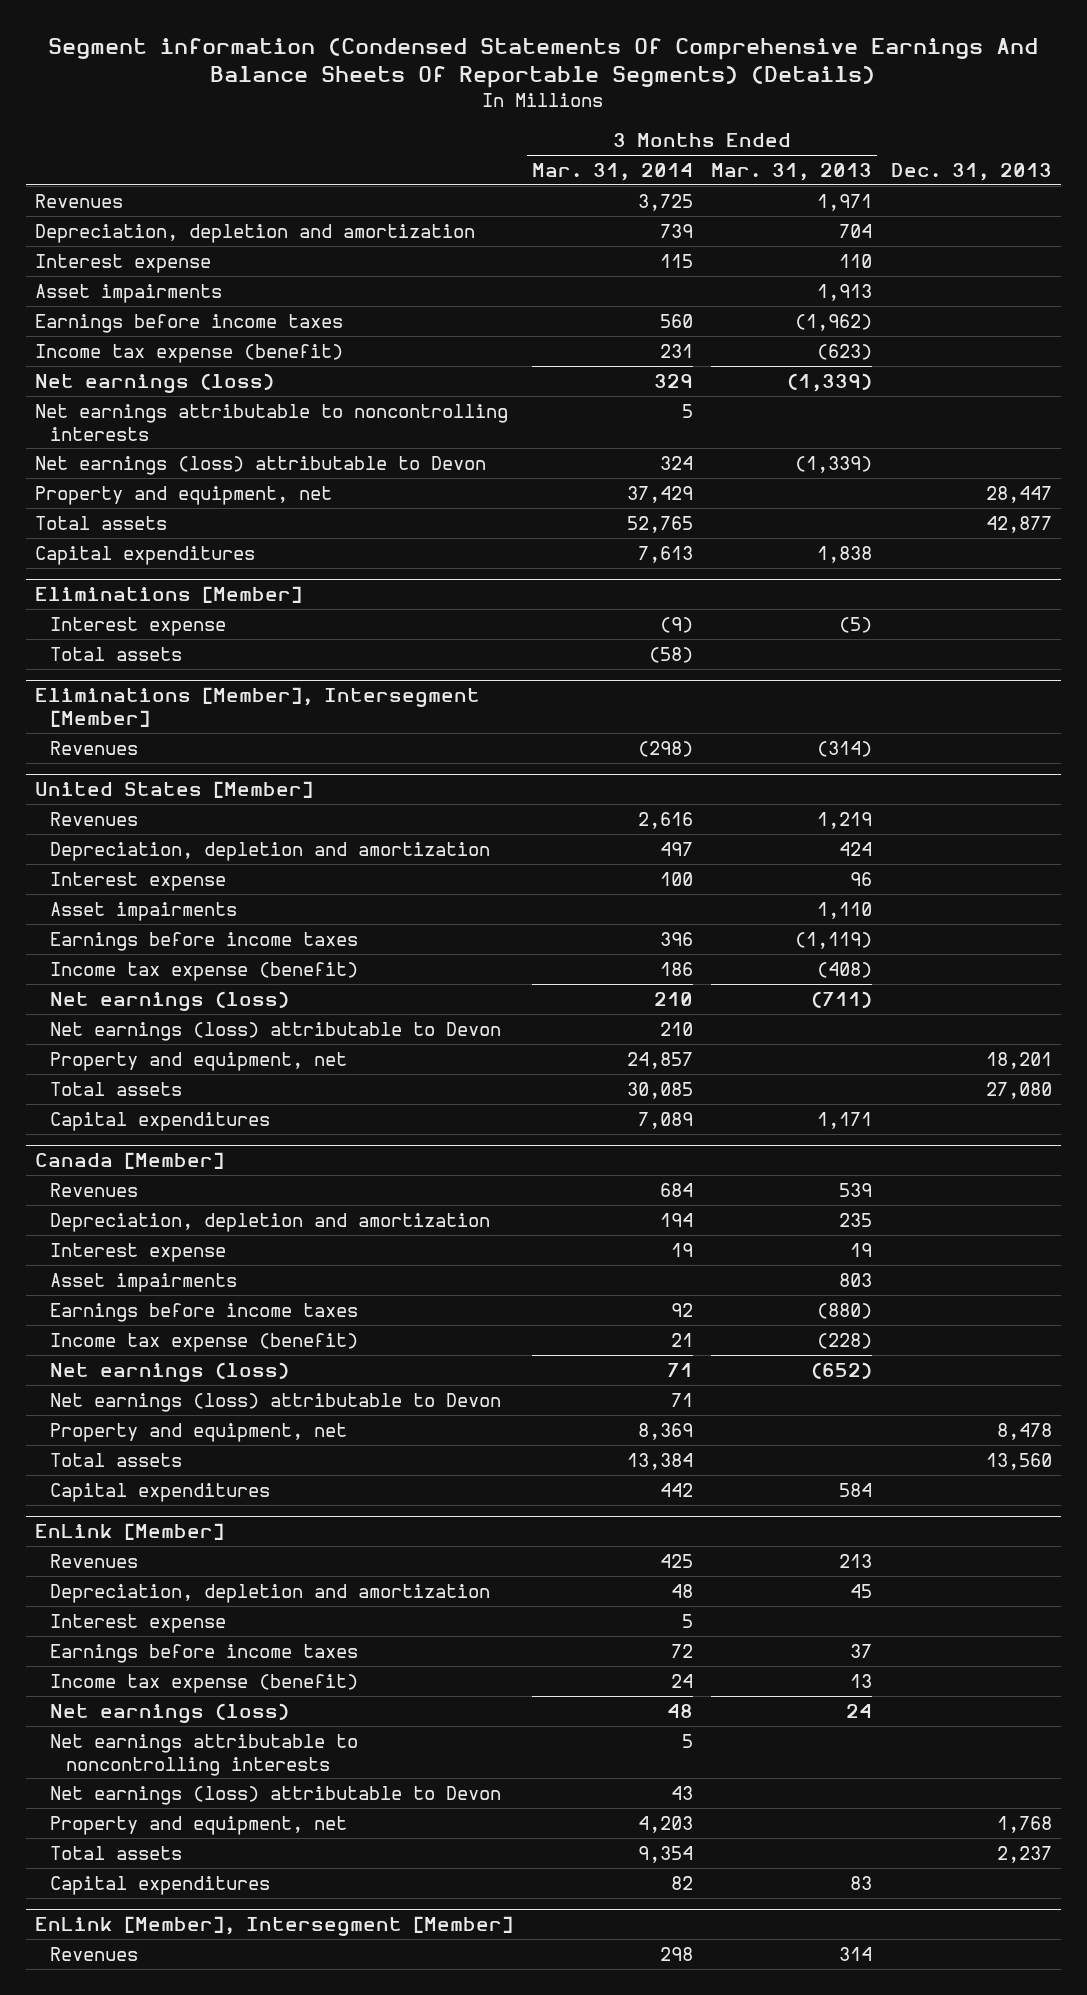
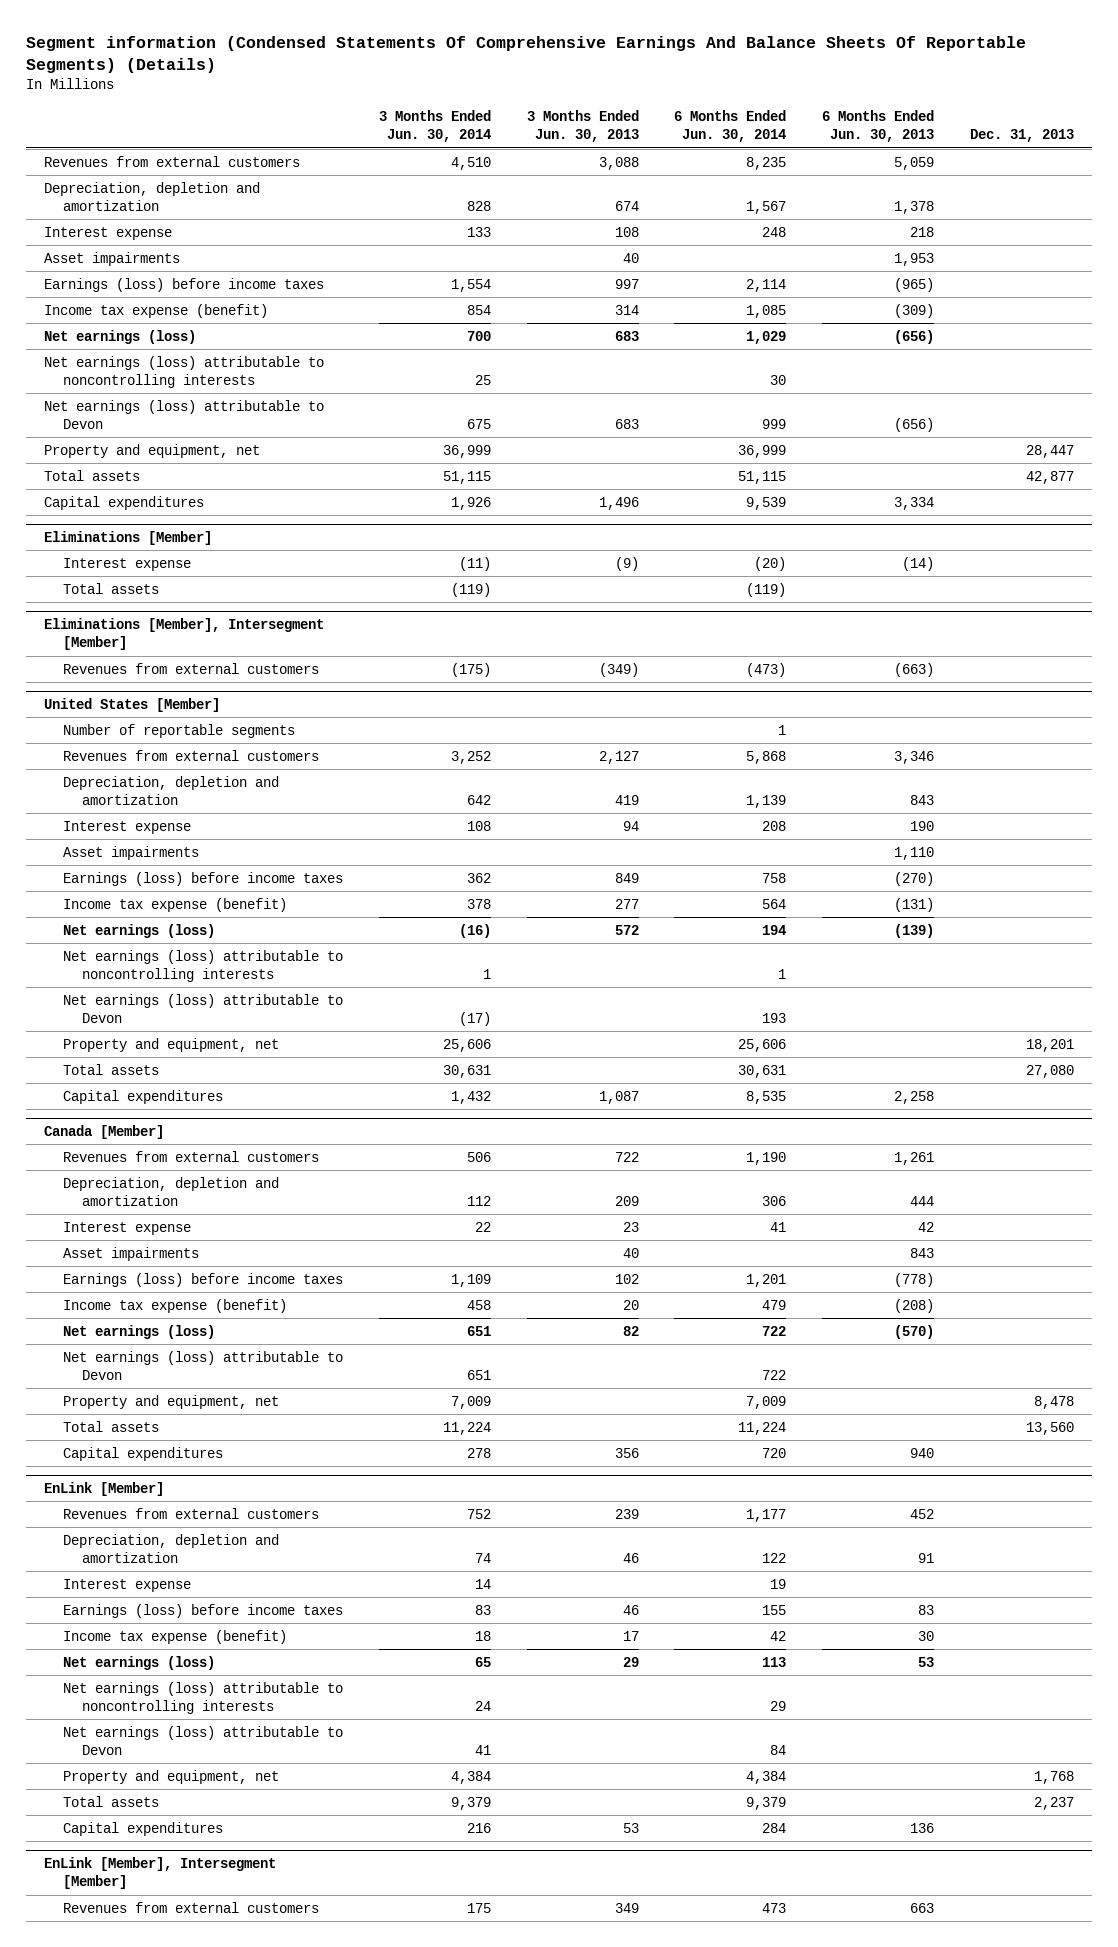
- | 3 Months Ended Mar. 31, 2014 | 3 Months Ended Mar. 31, 2013 | Dec. 31, 2013
+ | 3 Months Ended Jun. 30, 2014 | 3 Months Ended Jun. 30, 2013 | 6 Months Ended Jun. 30, 2014 | 6 Months Ended Jun. 30, 2013 | Dec. 31, 2013
- Revenues | 3,725 | 1,971 |
+ Revenues from external customers | 4,510 | 3,088 | 8,235 | 5,059 |
- Earnings before income taxes | 560 | (1,962) |
+ Earnings (loss) before income taxes | 1,554 | 997 | 2,114 | (965) |
- Net earnings attributable to noncontrolling interests | 5 | |
+ Net earnings (loss) attributable to noncontrolling interests | 25 | | 30 | |
@ Eliminations [Member], Intersegment [Member]
- Revenues | (298) | (314) |
+ Revenues from external customers | (175) | (349) | (473) | (663) |
@ United States [Member]
- Revenues | 2,616 | 1,219 |
+ Number of reportable segments | | | 1 | |
+ Revenues from external customers | 3,252 | 2,127 | 5,868 | 3,346 |
- Earnings before income taxes | 396 | (1,119) |
+ Earnings (loss) before income taxes | 362 | 849 | 758 | (270) |
+ Net earnings (loss) attributable to noncontrolling interests | 1 | | 1 | |
@ Canada [Member]
- Revenues | 684 | 539 |
+ Revenues from external customers | 506 | 722 | 1,190 | 1,261 |
- Earnings before income taxes | 92 | (880) |
+ Earnings (loss) before income taxes | 1,109 | 102 | 1,201 | (778) |
@ EnLink [Member]
- Revenues | 425 | 213 |
+ Revenues from external customers | 752 | 239 | 1,177 | 452 |
- Earnings before income taxes | 72 | 37 |
+ Earnings (loss) before income taxes | 83 | 46 | 155 | 83 |
- Net earnings attributable to noncontrolling interests | 5 | |
+ Net earnings (loss) attributable to noncontrolling interests | 24 | | 29 | |
@ EnLink [Member], Intersegment [Member]
- Revenues | 298 | 314 |
+ Revenues from external customers | 175 | 349 | 473 | 663 |

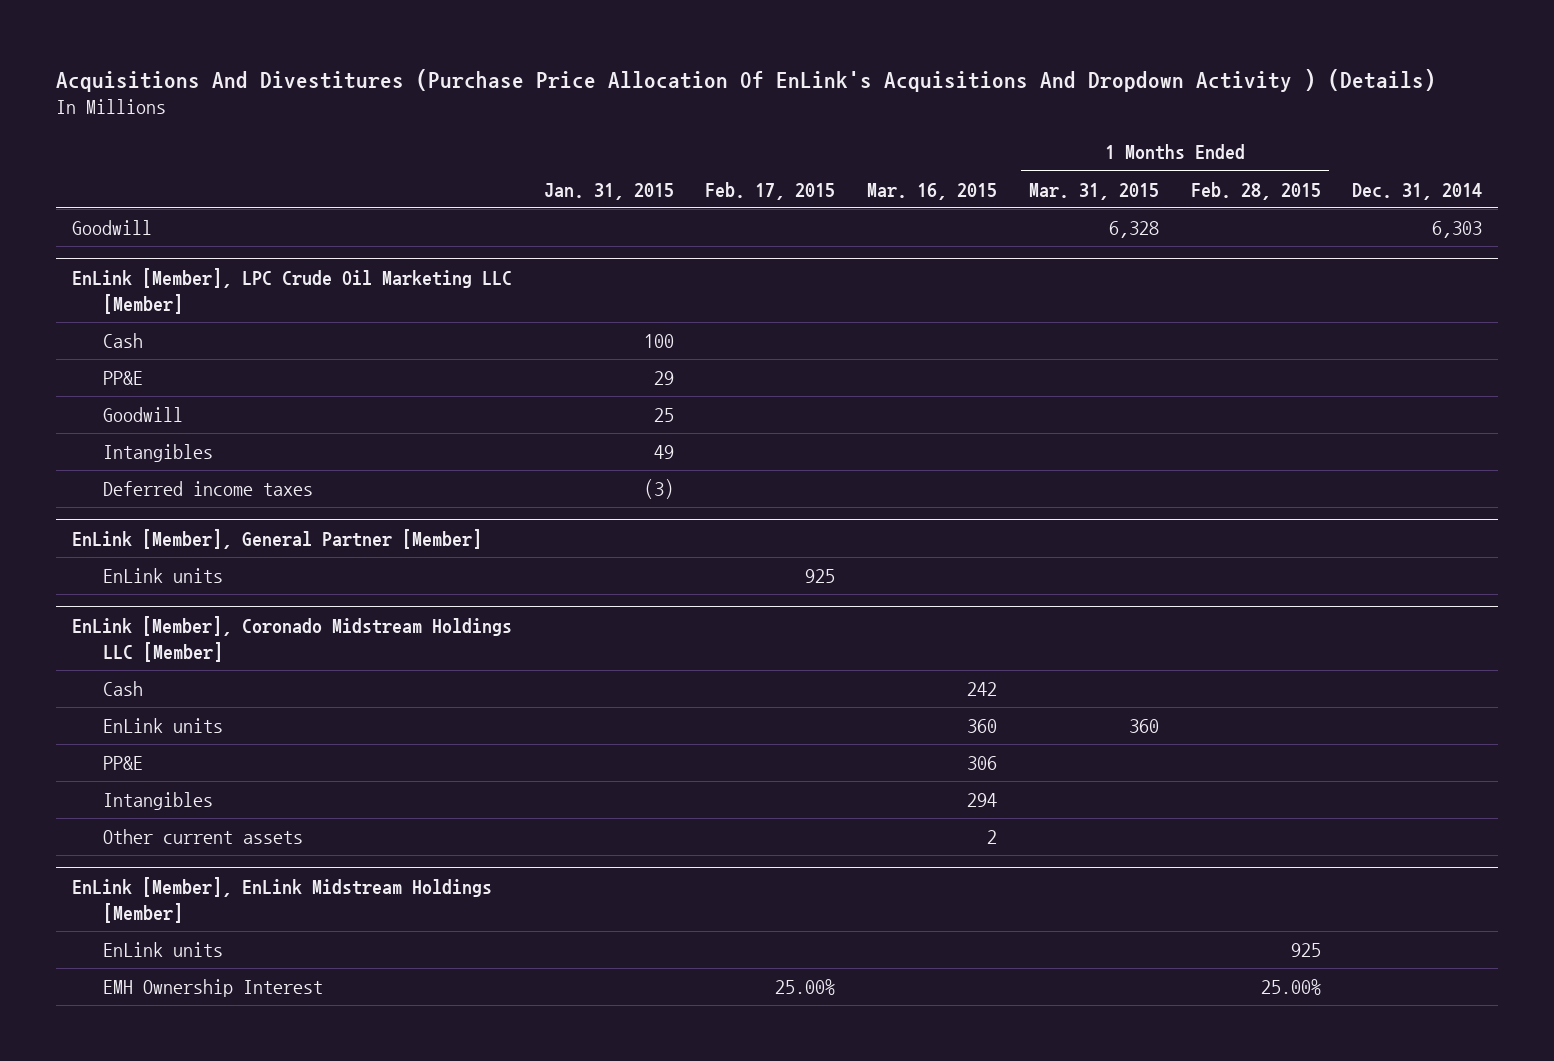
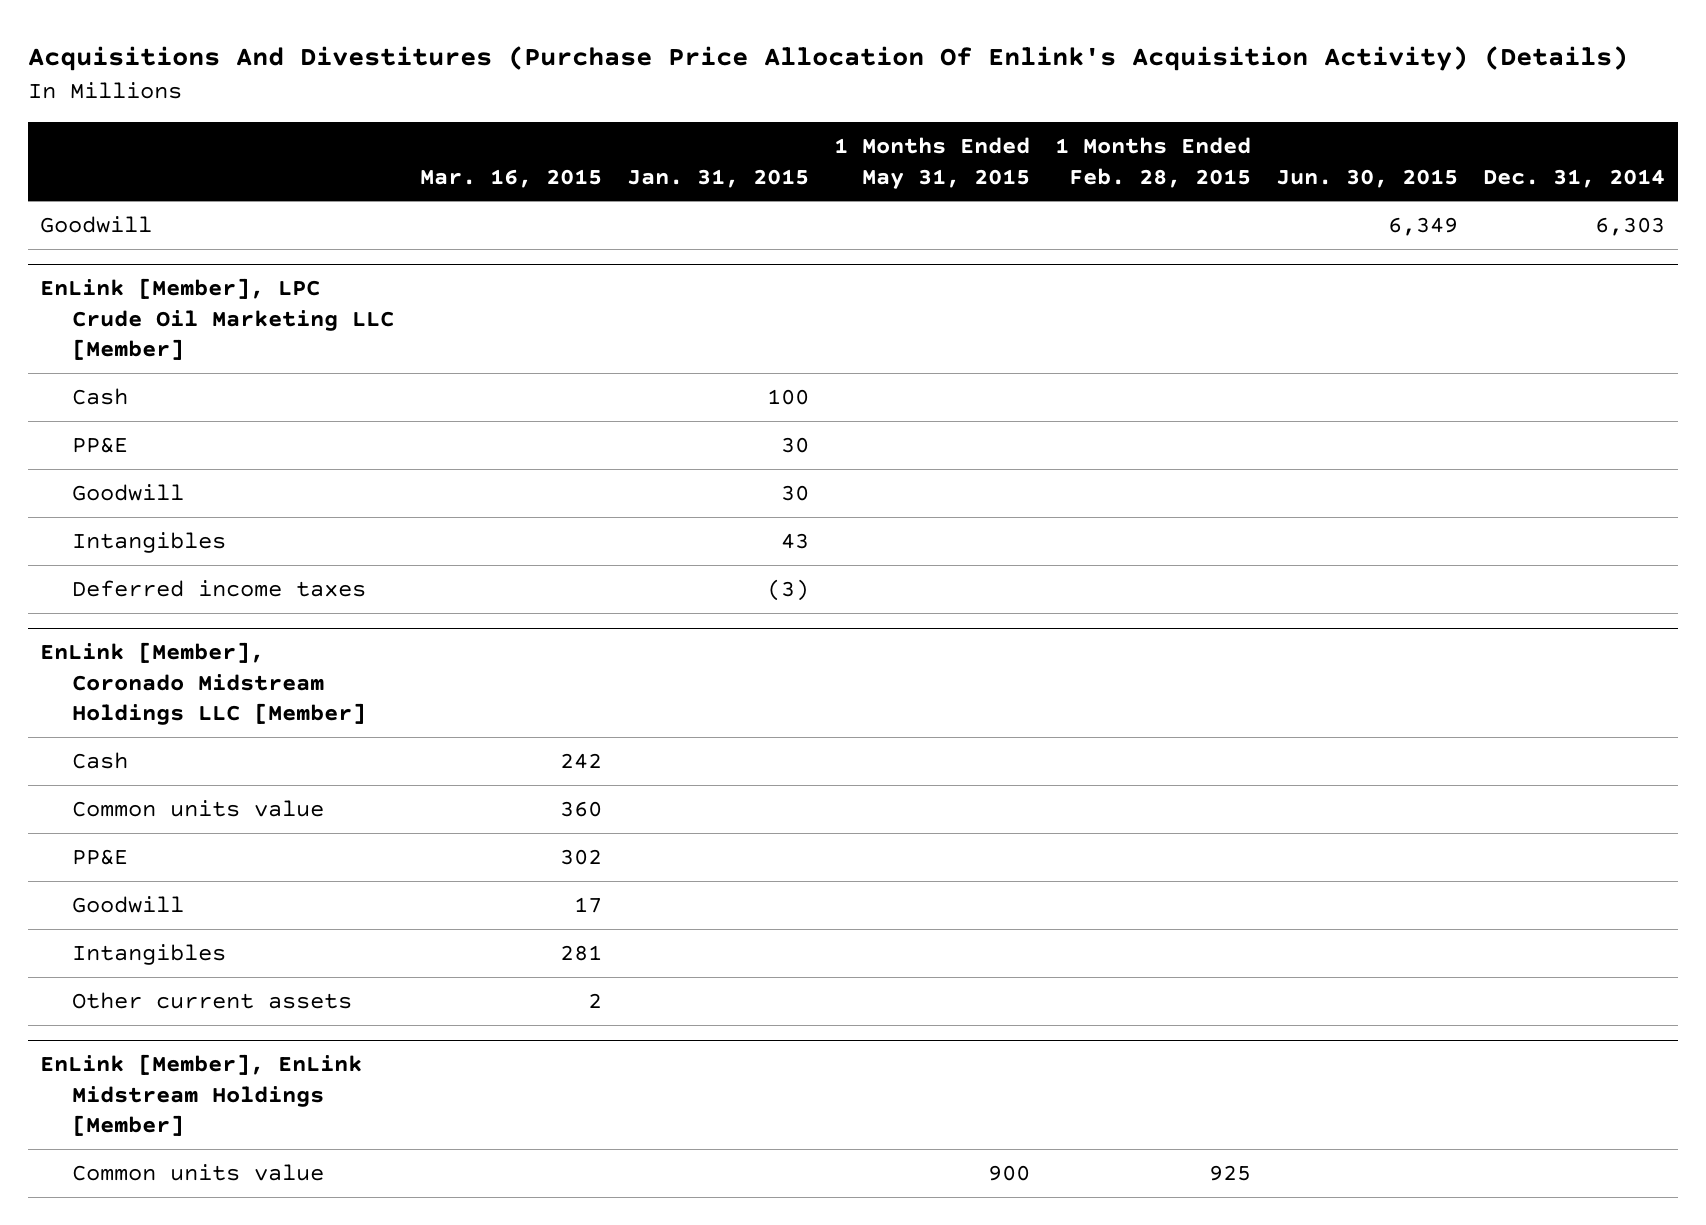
- Acquisitions And Divestitures (Purchase Price Allocation Of EnLink's Acquisitions And Dropdown Activity ) (Details)
+ Acquisitions And Divestitures (Purchase Price Allocation Of Enlink's Acquisition Activity) (Details)
- | Jan. 31, 2015 | Feb. 17, 2015 | Mar. 16, 2015 | 1 Months Ended Mar. 31, 2015 | 1 Months Ended Feb. 28, 2015 | Dec. 31, 2014
+ | Mar. 16, 2015 | Jan. 31, 2015 | 1 Months Ended May 31, 2015 | 1 Months Ended Feb. 28, 2015 | Jun. 30, 2015 | Dec. 31, 2014
@ EnLink [Member], LPC Crude Oil Marketing LLC [Member]
- PP&E | 29 | | | | |
- Goodwill | 25 | | | | |
- Intangibles | 49 | | | | |
+ PP&E | | 30 | | | |
+ Goodwill | | 30 | | | |
+ Intangibles | | 43 | | | |
- EnLink [Member], General Partner [Member]
- EnLink units | | 925 | | | |
@ EnLink [Member], Coronado Midstream Holdings LLC [Member]
- EnLink units | | | 360 | 360 | |
- PP&E | | | 306 | | |
- Intangibles | | | 294 | | |
+ Common units value | 360 | | | | |
+ PP&E | 302 | | | | |
+ Goodwill | 17 | | | | |
+ Intangibles | 281 | | | | |
@ EnLink [Member], EnLink Midstream Holdings [Member]
- EnLink units | | | | | 925 |
- EMH Ownership Interest | | 25.00% | | | 25.00% |
+ Common units value | | | 900 | 925 | |

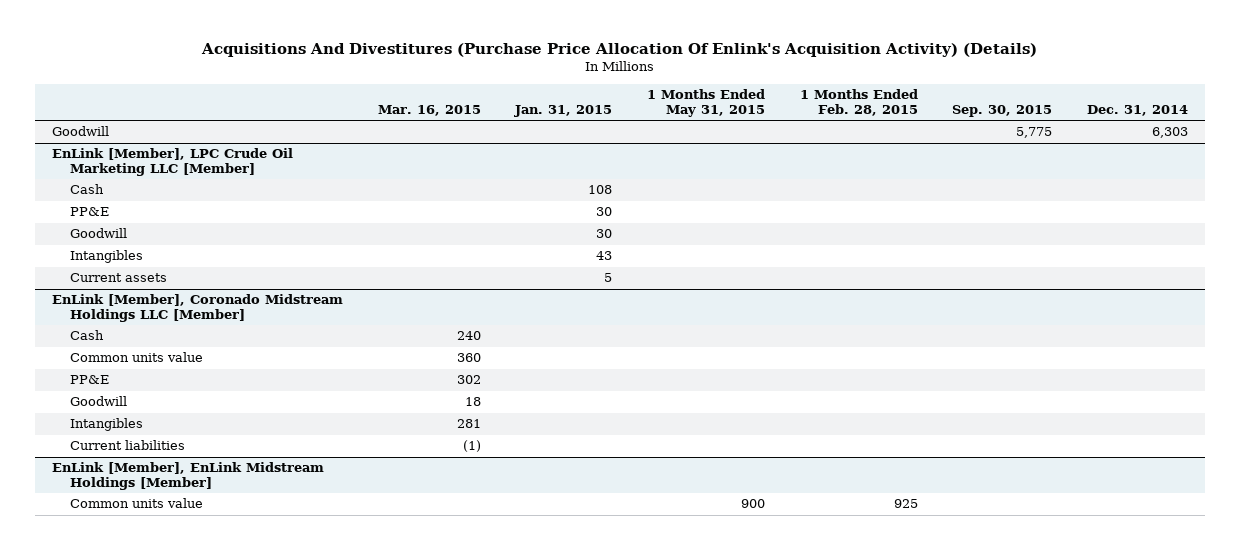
- | Mar. 16, 2015 | Jan. 31, 2015 | 1 Months Ended May 31, 2015 | 1 Months Ended Feb. 28, 2015 | Jun. 30, 2015 | Dec. 31, 2014
+ | Mar. 16, 2015 | Jan. 31, 2015 | 1 Months Ended May 31, 2015 | 1 Months Ended Feb. 28, 2015 | Sep. 30, 2015 | Dec. 31, 2014
@ EnLink [Member], LPC Crude Oil Marketing LLC [Member]
- Cash | | 100 | | | |
+ Cash | | 108 | | | |
- Deferred income taxes | | (3) | | | |
+ Current assets | | 5 | | | |
@ EnLink [Member], Coronado Midstream Holdings LLC [Member]
- Cash | 242 | | | | |
+ Cash | 240 | | | | |
- Goodwill | 17 | | | | |
+ Goodwill | 18 | | | | |
- Other current assets | 2 | | | | |
+ Current liabilities | (1) | | | | |

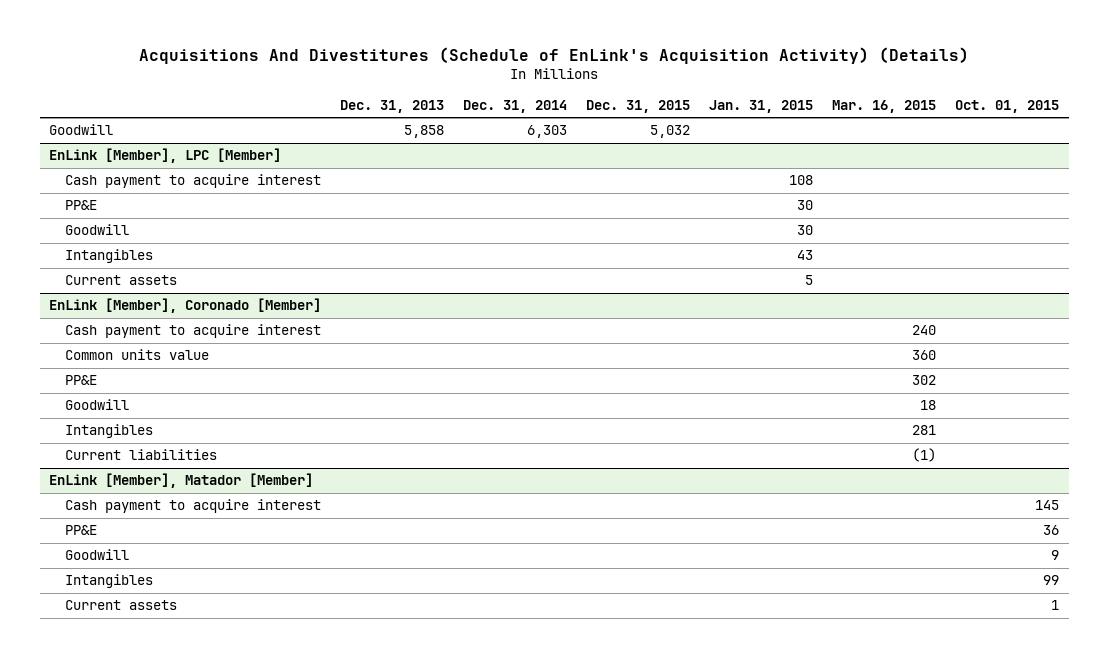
- Acquisitions And Divestitures (Purchase Price Allocation Of Enlink's Acquisition Activity) (Details)
+ Acquisitions And Divestitures (Schedule of EnLink's Acquisition Activity) (Details)
- | Mar. 16, 2015 | Jan. 31, 2015 | 1 Months Ended May 31, 2015 | 1 Months Ended Feb. 28, 2015 | Sep. 30, 2015 | Dec. 31, 2014
+ | Dec. 31, 2013 | Dec. 31, 2014 | Dec. 31, 2015 | Jan. 31, 2015 | Mar. 16, 2015 | Oct. 01, 2015
- EnLink [Member], LPC Crude Oil Marketing LLC [Member]
- Cash | | 108 | | | |
+ EnLink [Member], LPC [Member]
+ Cash payment to acquire interest | | | | 108 | |
- EnLink [Member], Coronado Midstream Holdings LLC [Member]
- Cash | 240 | | | | |
+ EnLink [Member], Coronado [Member]
+ Cash payment to acquire interest | | | | | 240 |
- EnLink [Member], EnLink Midstream Holdings [Member]
- Common units value | | | 900 | 925 | |
+ EnLink [Member], Matador [Member]
+ Cash payment to acquire interest | | | | | | 145
+ PP&E | | | | | | 36
+ Goodwill | | | | | | 9
+ Intangibles | | | | | | 99
+ Current assets | | | | | | 1

